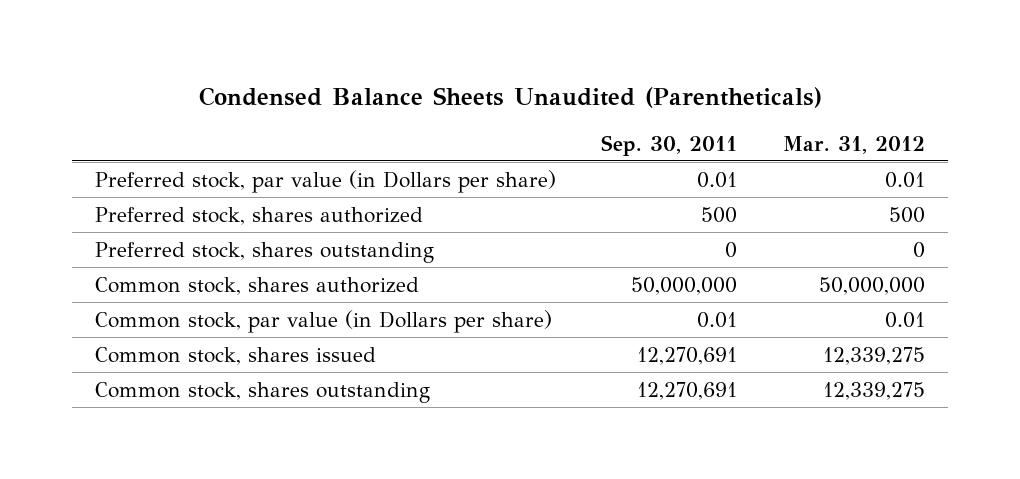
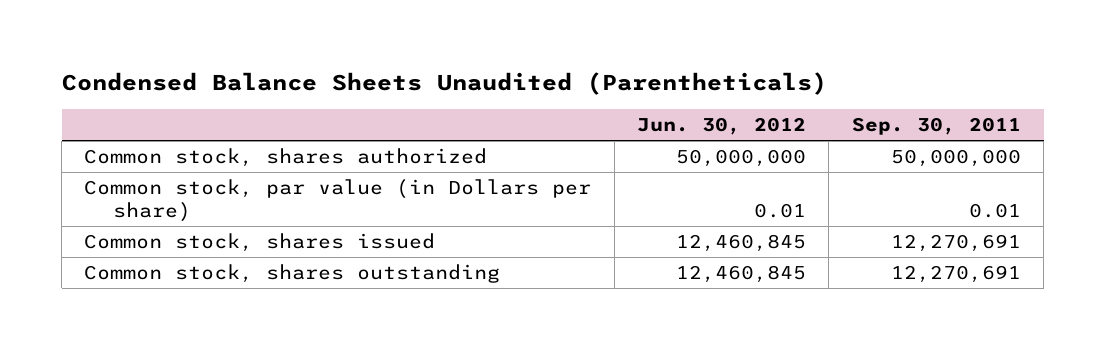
- | Sep. 30, 2011 | Mar. 31, 2012
+ | Jun. 30, 2012 | Sep. 30, 2011
- Preferred stock, par value (in Dollars per share) | 0.01 | 0.01
- Preferred stock, shares authorized | 500 | 500
- Preferred stock, shares outstanding | 0 | 0

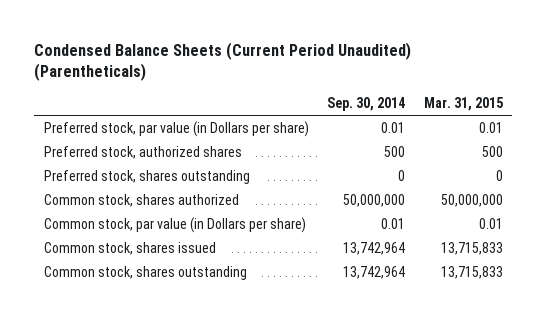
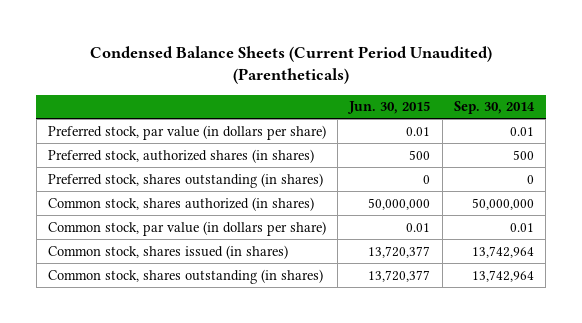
- | Sep. 30, 2014 | Mar. 31, 2015
+ | Jun. 30, 2015 | Sep. 30, 2014
- Preferred stock, par value (in Dollars per share) | 0.01 | 0.01
- Preferred stock, authorized shares | 500 | 500
- Preferred stock, shares outstanding | 0 | 0
- Common stock, shares authorized | 50,000,000 | 50,000,000
- Common stock, par value (in Dollars per share) | 0.01 | 0.01
- Common stock, shares issued | 13,742,964 | 13,715,833
- Common stock, shares outstanding | 13,742,964 | 13,715,833
+ Preferred stock, par value (in dollars per share) | 0.01 | 0.01
+ Preferred stock, authorized shares (in shares) | 500 | 500
+ Preferred stock, shares outstanding (in shares) | 0 | 0
+ Common stock, shares authorized (in shares) | 50,000,000 | 50,000,000
+ Common stock, par value (in dollars per share) | 0.01 | 0.01
+ Common stock, shares issued (in shares) | 13,720,377 | 13,742,964
+ Common stock, shares outstanding (in shares) | 13,720,377 | 13,742,964

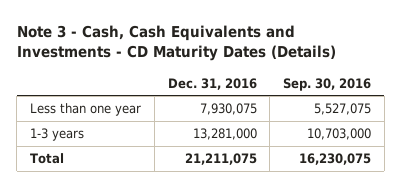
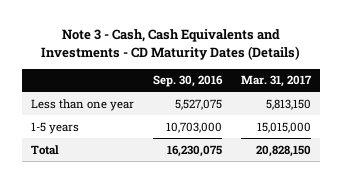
- | Dec. 31, 2016 | Sep. 30, 2016
+ | Sep. 30, 2016 | Mar. 31, 2017
- 1-3 years | 13,281,000 | 10,703,000
+ 1-5 years | 10,703,000 | 15,015,000

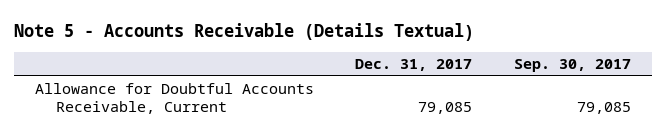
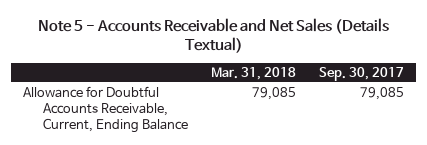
- Note 5 - Accounts Receivable (Details Textual)
+ Note 5 - Accounts Receivable and Net Sales (Details Textual)
- | Dec. 31, 2017 | Sep. 30, 2017
+ | Mar. 31, 2018 | Sep. 30, 2017
- Allowance for Doubtful Accounts Receivable, Current | 79,085 | 79,085
+ Allowance for Doubtful Accounts Receivable, Current, Ending Balance | 79,085 | 79,085

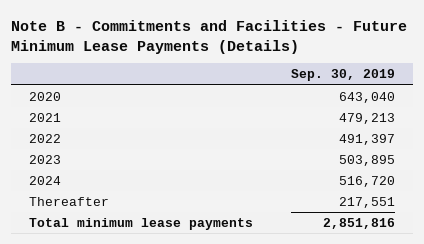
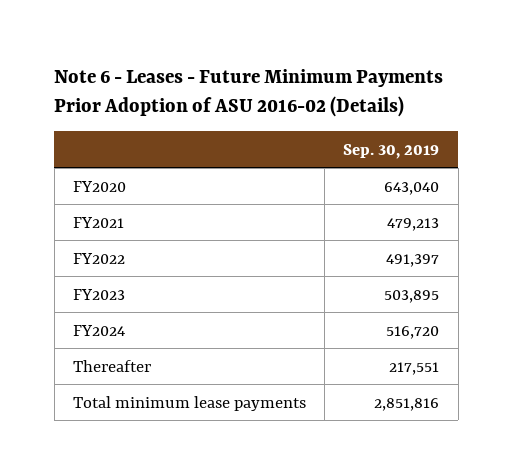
- Note B - Commitments and Facilities - Future Minimum Lease Payments (Details)
+ Note 6 - Leases - Future Minimum Payments Prior Adoption of ASU 2016-02 (Details)
- 2020 | 643,040
- 2021 | 479,213
- 2022 | 491,397
- 2023 | 503,895
- 2024 | 516,720
+ FY2020 | 643,040
+ FY2021 | 479,213
+ FY2022 | 491,397
+ FY2023 | 503,895
+ FY2024 | 516,720

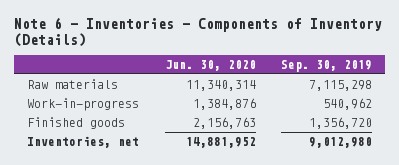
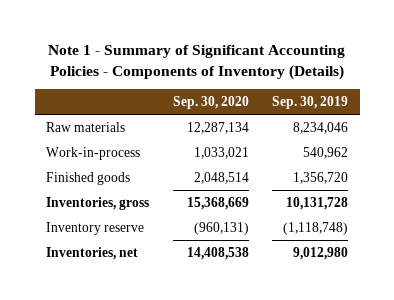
- Note 6 - Inventories - Components of Inventory (Details)
+ Note 1 - Summary of Significant Accounting Policies - Components of Inventory (Details)
- | Jun. 30, 2020 | Sep. 30, 2019
+ | Sep. 30, 2020 | Sep. 30, 2019
- Raw materials | 11,340,314 | 7,115,298
- Work-in-progress | 1,384,876 | 540,962
+ Raw materials | 12,287,134 | 8,234,046
+ Work-in-process | 1,033,021 | 540,962
+ Inventories, gross | 15,368,669 | 10,131,728
+ Inventory reserve | (960,131) | (1,118,748)

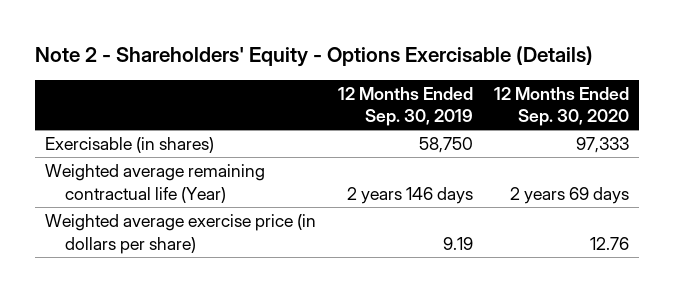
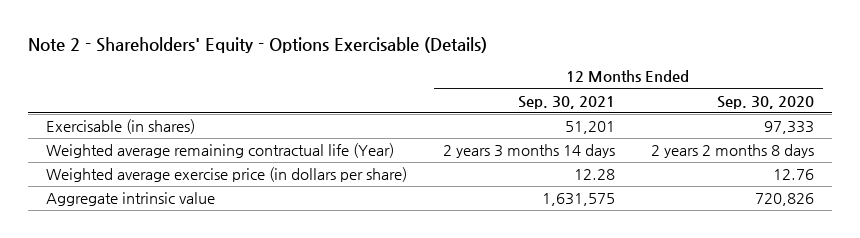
- | 12 Months Ended Sep. 30, 2019 | 12 Months Ended Sep. 30, 2020
+ | 12 Months Ended Sep. 30, 2021 | 12 Months Ended Sep. 30, 2020
- Weighted average remaining contractual life (Year) | 2 years 146 days | 2 years 69 days
+ Weighted average remaining contractual life (Year) | 2 years 3 months 14 days | 2 years 2 months 8 days
+ Aggregate intrinsic value | 1,631,575 | 720,826

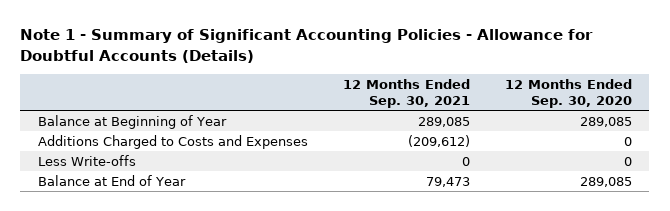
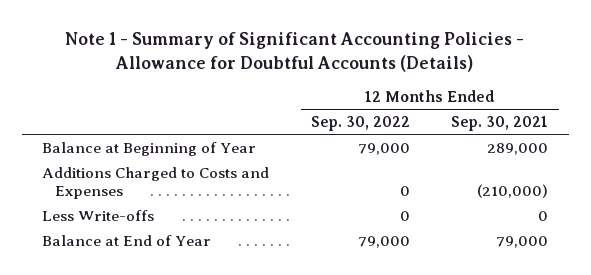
- | 12 Months Ended Sep. 30, 2021 | 12 Months Ended Sep. 30, 2020
+ | 12 Months Ended Sep. 30, 2022 | 12 Months Ended Sep. 30, 2021
- Balance at Beginning of Year | 289,085 | 289,085
- Additions Charged to Costs and Expenses | (209,612) | 0
+ Balance at Beginning of Year | 79,000 | 289,000
+ Additions Charged to Costs and Expenses | 0 | (210,000)
- Balance at End of Year | 79,473 | 289,085
+ Balance at End of Year | 79,000 | 79,000

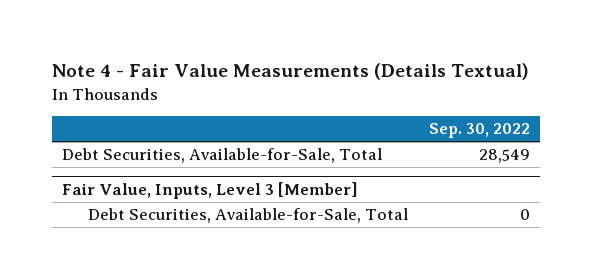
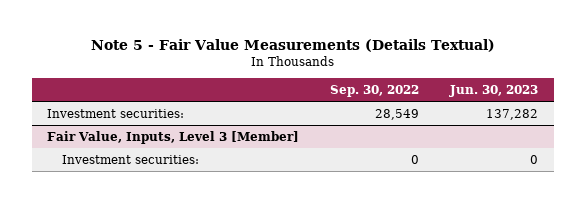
- Note 4 - Fair Value Measurements (Details Textual)
+ Note 5 - Fair Value Measurements (Details Textual)
- | Sep. 30, 2022
+ | Sep. 30, 2022 | Jun. 30, 2023
- Debt Securities, Available-for-Sale, Total | 28,549
+ Investment securities: | 28,549 | 137,282
@ Fair Value, Inputs, Level 3 [Member]
- Debt Securities, Available-for-Sale, Total | 0
+ Investment securities: | 0 | 0

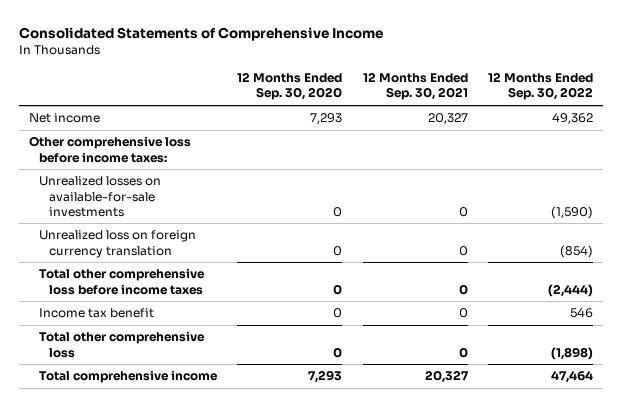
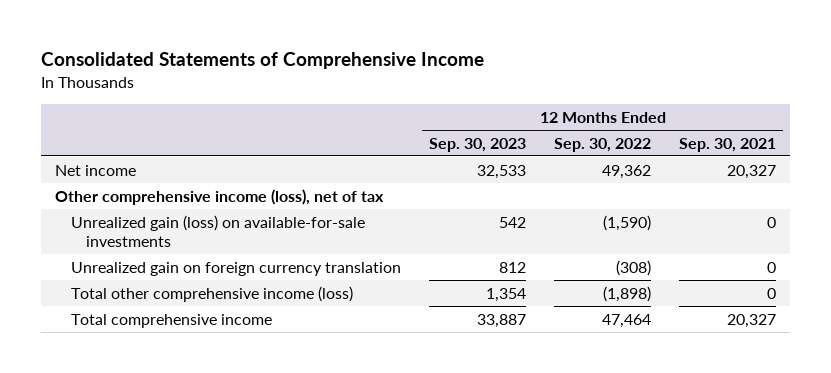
- | 12 Months Ended Sep. 30, 2020 | 12 Months Ended Sep. 30, 2021 | 12 Months Ended Sep. 30, 2022
+ | 12 Months Ended Sep. 30, 2023 | 12 Months Ended Sep. 30, 2022 | 12 Months Ended Sep. 30, 2021
- Other comprehensive loss before income taxes:
- Unrealized losses on available-for-sale investments | 0 | 0 | (1,590)
- Unrealized loss on foreign currency translation | 0 | 0 | (854)
- Total other comprehensive loss before income taxes | 0 | 0 | (2,444)
- Income tax benefit | 0 | 0 | 546
- Total other comprehensive loss | 0 | 0 | (1,898)
+ Other comprehensive income (loss), net of tax
+ Unrealized gain (loss) on available-for-sale investments | 542 | (1,590) | 0
+ Unrealized gain on foreign currency translation | 812 | (308) | 0
+ Total other comprehensive income (loss) | 1,354 | (1,898) | 0

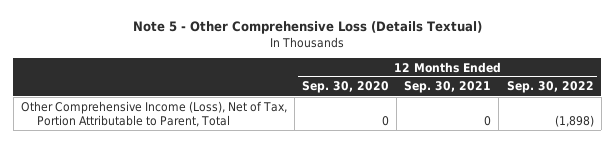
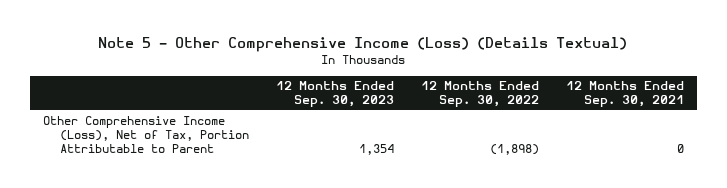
- Note 5 - Other Comprehensive Loss (Details Textual)
+ Note 5 - Other Comprehensive Income (Loss) (Details Textual)
- | 12 Months Ended Sep. 30, 2020 | 12 Months Ended Sep. 30, 2021 | 12 Months Ended Sep. 30, 2022
+ | 12 Months Ended Sep. 30, 2023 | 12 Months Ended Sep. 30, 2022 | 12 Months Ended Sep. 30, 2021
- Other Comprehensive Income (Loss), Net of Tax, Portion Attributable to Parent, Total | 0 | 0 | (1,898)
+ Other Comprehensive Income (Loss), Net of Tax, Portion Attributable to Parent | 1,354 | (1,898) | 0

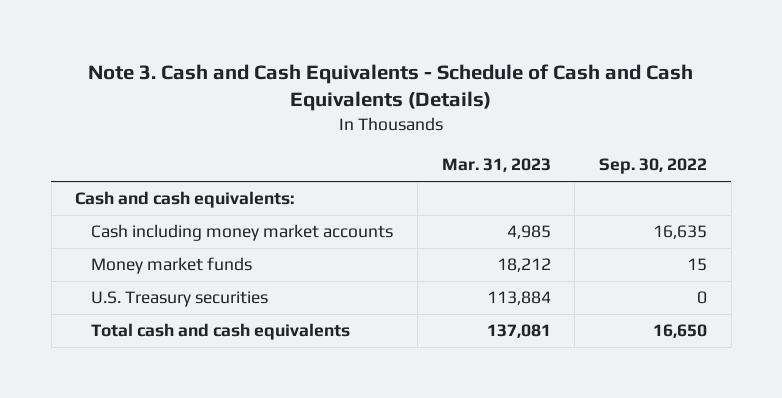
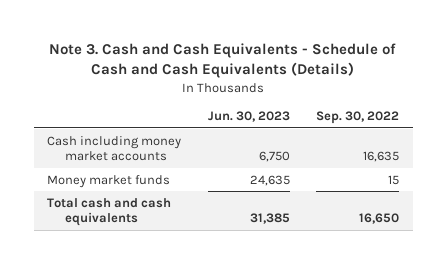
- | Mar. 31, 2023 | Sep. 30, 2022
+ | Jun. 30, 2023 | Sep. 30, 2022
- Cash and cash equivalents:
- U.S. Treasury securities | 113,884 | 0

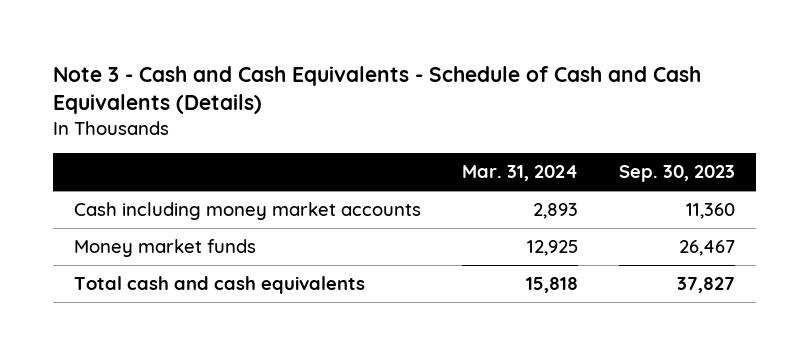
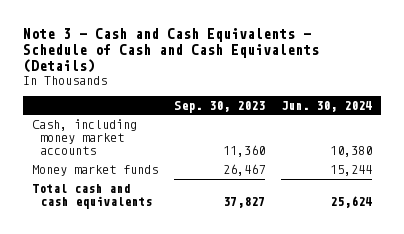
- | Mar. 31, 2024 | Sep. 30, 2023
+ | Sep. 30, 2023 | Jun. 30, 2024
- Cash including money market accounts | 2,893 | 11,360
+ Cash, including money market accounts | 11,360 | 10,380

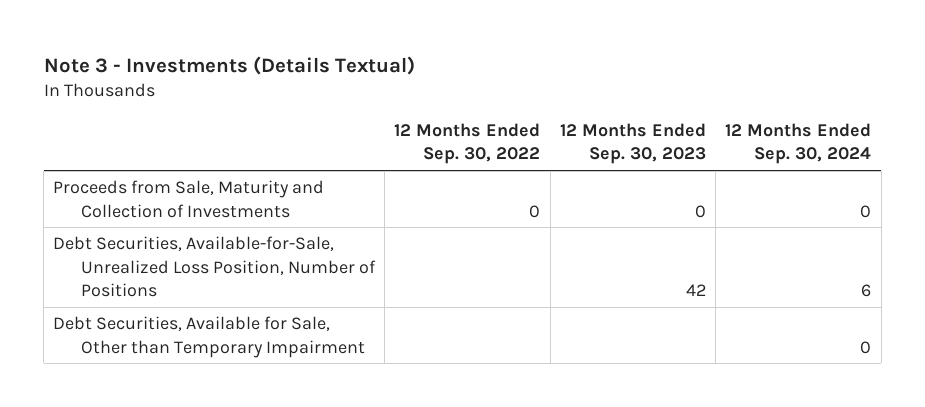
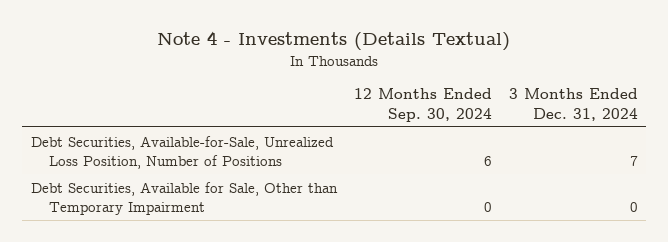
- Note 3 - Investments (Details Textual)
+ Note 4 - Investments (Details Textual)
- | 12 Months Ended Sep. 30, 2022 | 12 Months Ended Sep. 30, 2023 | 12 Months Ended Sep. 30, 2024
+ | 12 Months Ended Sep. 30, 2024 | 3 Months Ended Dec. 31, 2024
- Proceeds from Sale, Maturity and Collection of Investments | 0 | 0 | 0

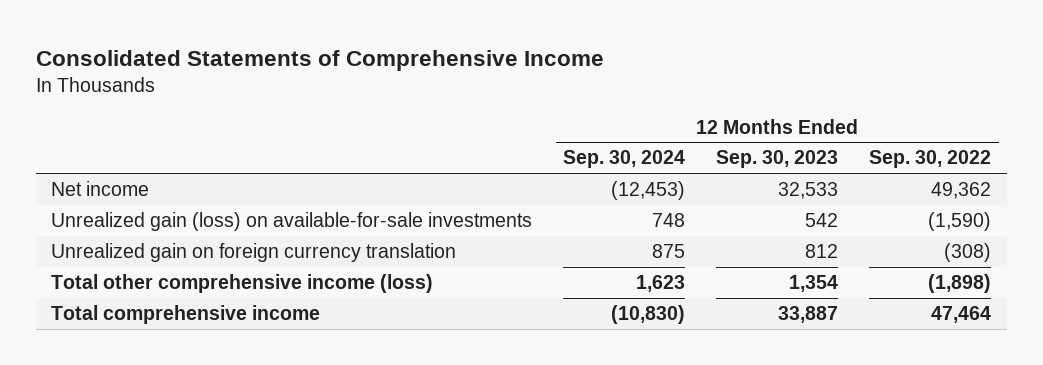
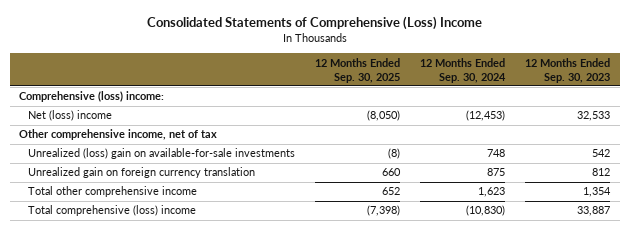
- Consolidated Statements of Comprehensive Income
+ Consolidated Statements of Comprehensive (Loss) Income
- | 12 Months Ended Sep. 30, 2024 | 12 Months Ended Sep. 30, 2023 | 12 Months Ended Sep. 30, 2022
+ | 12 Months Ended Sep. 30, 2025 | 12 Months Ended Sep. 30, 2024 | 12 Months Ended Sep. 30, 2023
- Net income | (12,453) | 32,533 | 49,362
- Unrealized gain (loss) on available-for-sale investments | 748 | 542 | (1,590)
+ Comprehensive (loss) income:
+ Net (loss) income | (8,050) | (12,453) | 32,533
+ Other comprehensive income, net of tax
+ Unrealized (loss) gain on available-for-sale investments | (8) | 748 | 542
- Total other comprehensive income (loss) | 1,623 | 1,354 | (1,898)
- Total comprehensive income | (10,830) | 33,887 | 47,464
+ Total other comprehensive income | 652 | 1,623 | 1,354
+ Total comprehensive (loss) income | (7,398) | (10,830) | 33,887

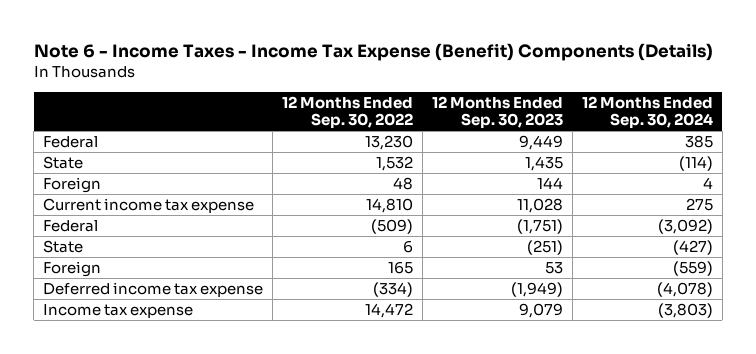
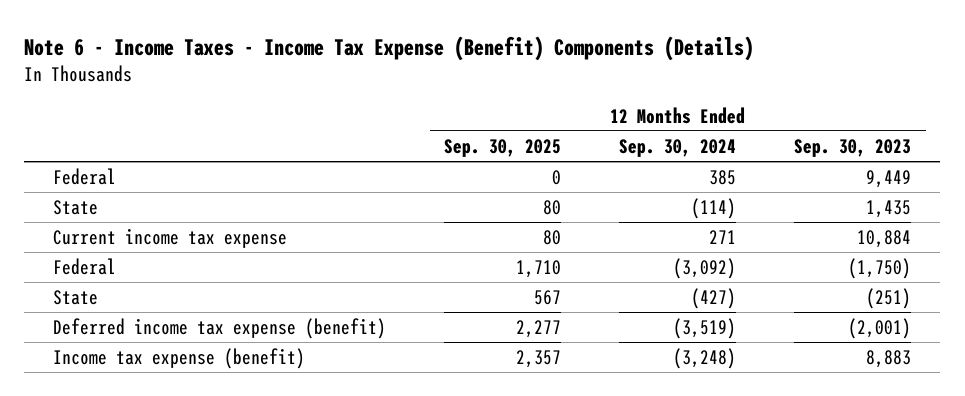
- | 12 Months Ended Sep. 30, 2022 | 12 Months Ended Sep. 30, 2023 | 12 Months Ended Sep. 30, 2024
+ | 12 Months Ended Sep. 30, 2025 | 12 Months Ended Sep. 30, 2024 | 12 Months Ended Sep. 30, 2023
- Foreign | 48 | 144 | 4
- Current income tax expense | 14,810 | 11,028 | 275
- Federal | (509) | (1,751) | (3,092)
+ Current income tax expense | 80 | 271 | 10,884
+ Federal | 1,710 | (3,092) | (1,750)
- Foreign | 165 | 53 | (559)
- Deferred income tax expense | (334) | (1,949) | (4,078)
- Income tax expense | 14,472 | 9,079 | (3,803)
+ Deferred income tax expense (benefit) | 2,277 | (3,519) | (2,001)
+ Income tax expense (benefit) | 2,357 | (3,248) | 8,883

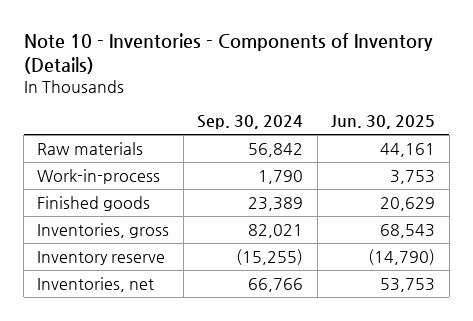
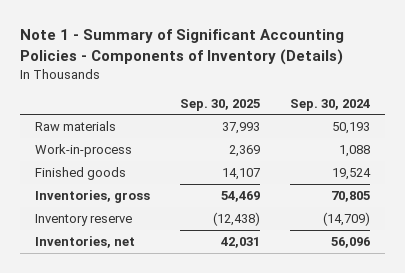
- Note 10 - Inventories - Components of Inventory (Details)
+ Note 1 - Summary of Significant Accounting Policies - Components of Inventory (Details)
- | Sep. 30, 2024 | Jun. 30, 2025
+ | Sep. 30, 2025 | Sep. 30, 2024
- Raw materials | 56,842 | 44,161
- Work-in-process | 1,790 | 3,753
- Finished goods | 23,389 | 20,629
- Inventories, gross | 82,021 | 68,543
- Inventory reserve | (15,255) | (14,790)
- Inventories, net | 66,766 | 53,753
+ Raw materials | 37,993 | 50,193
+ Work-in-process | 2,369 | 1,088
+ Finished goods | 14,107 | 19,524
+ Inventories, gross | 54,469 | 70,805
+ Inventory reserve | (12,438) | (14,709)
+ Inventories, net | 42,031 | 56,096

